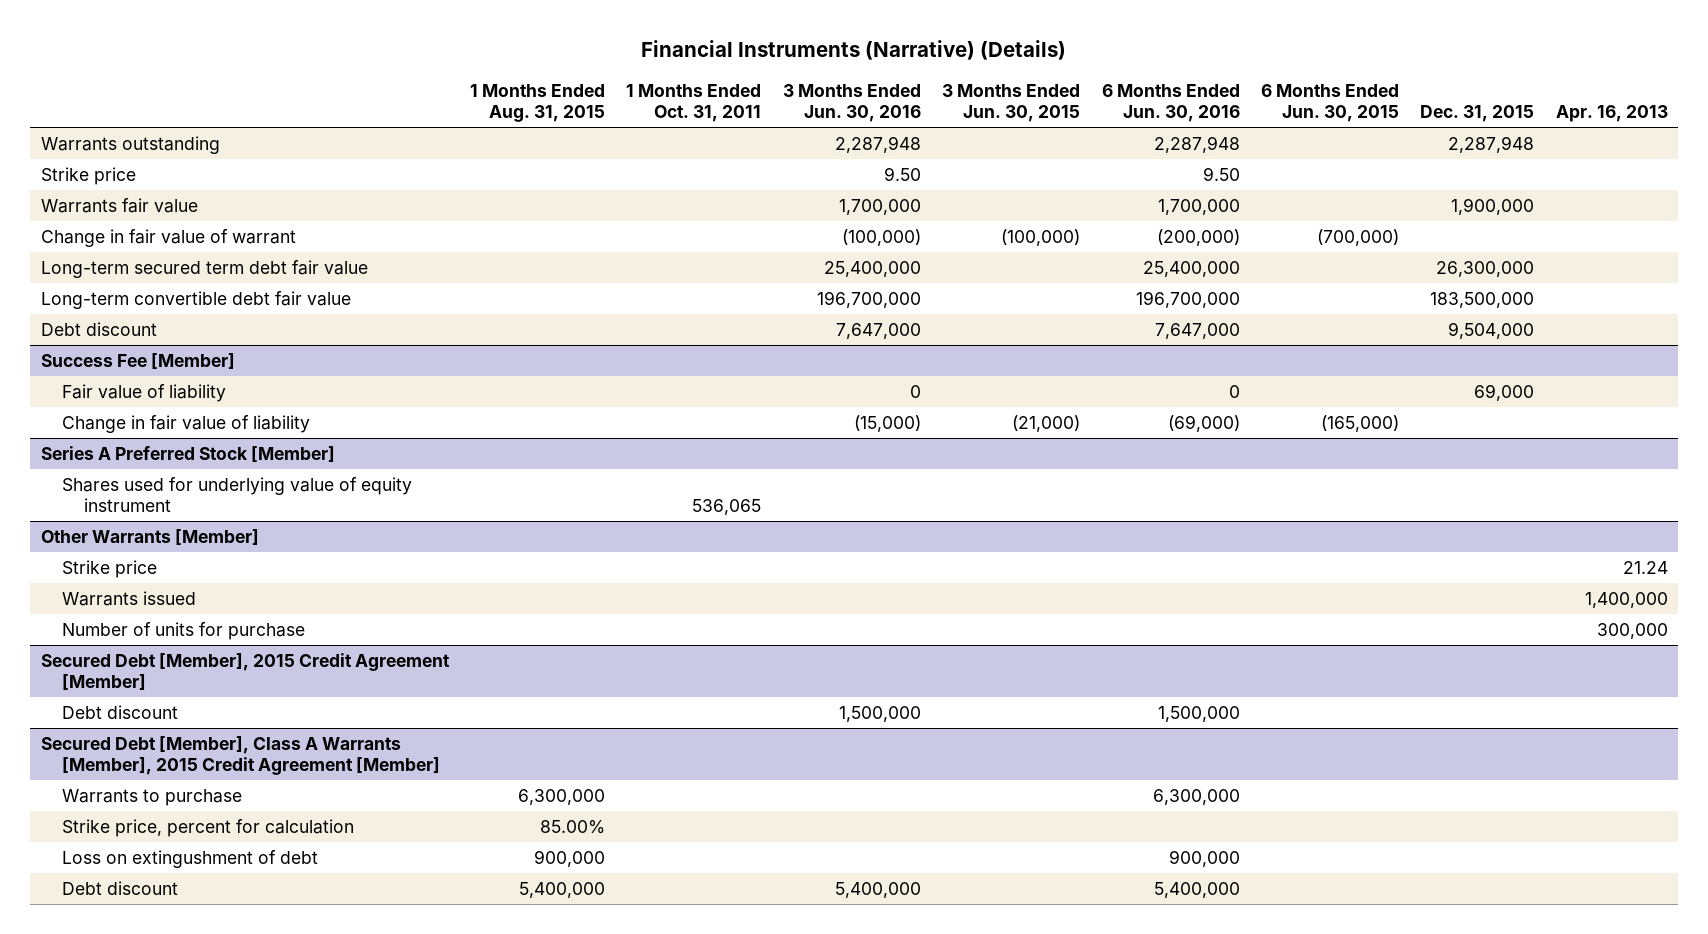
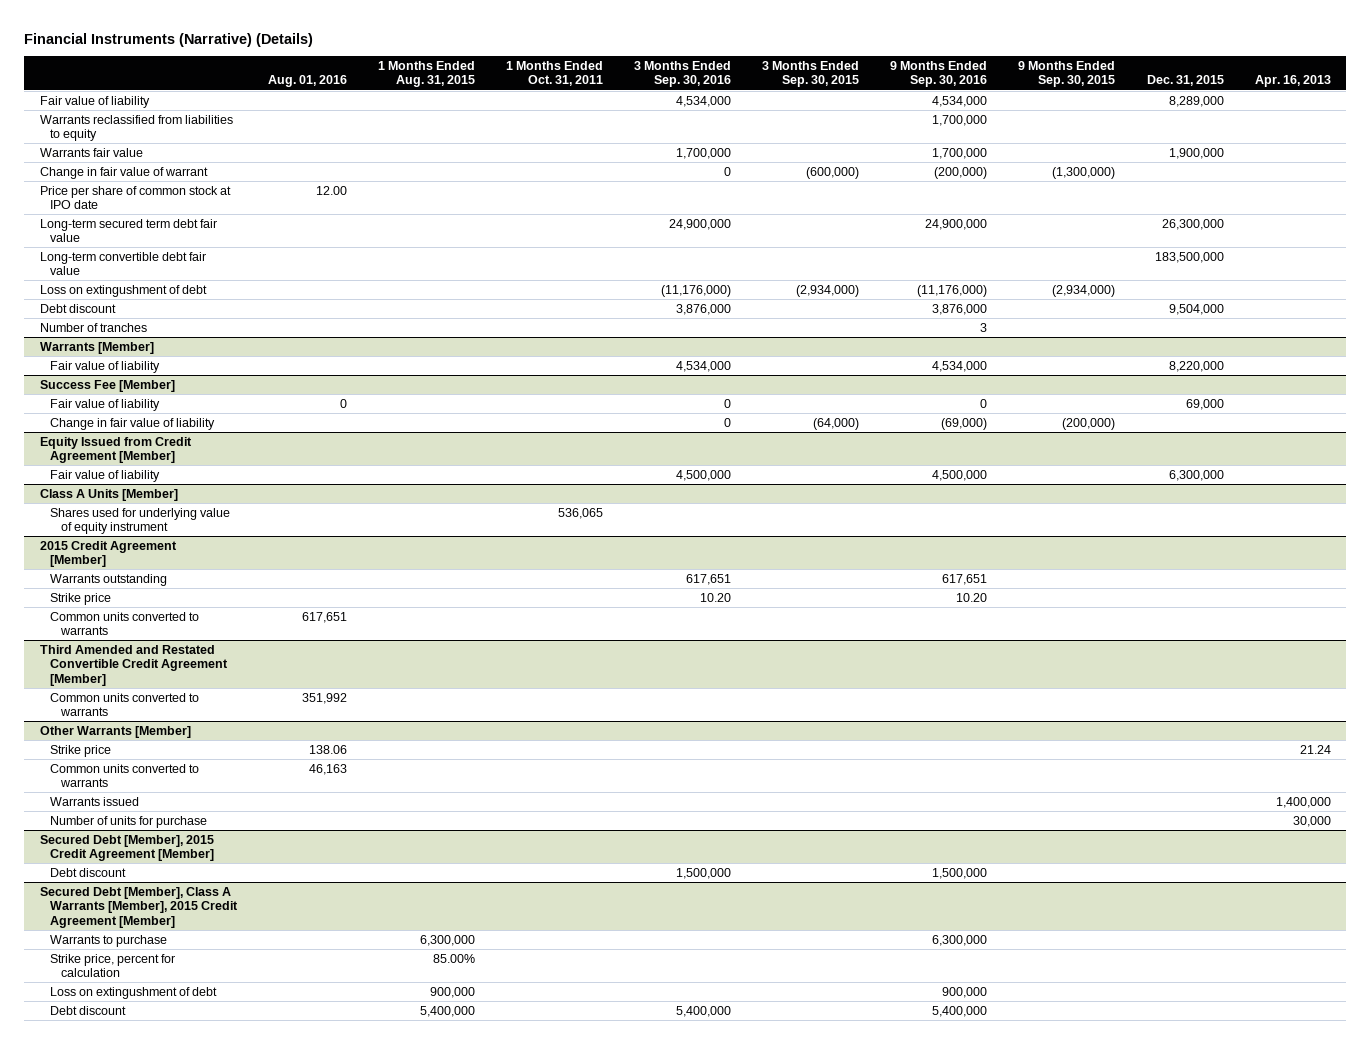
- | 1 Months Ended Aug. 31, 2015 | 1 Months Ended Oct. 31, 2011 | 3 Months Ended Jun. 30, 2016 | 3 Months Ended Jun. 30, 2015 | 6 Months Ended Jun. 30, 2016 | 6 Months Ended Jun. 30, 2015 | Dec. 31, 2015 | Apr. 16, 2013
+ | Aug. 01, 2016 | 1 Months Ended Aug. 31, 2015 | 1 Months Ended Oct. 31, 2011 | 3 Months Ended Sep. 30, 2016 | 3 Months Ended Sep. 30, 2015 | 9 Months Ended Sep. 30, 2016 | 9 Months Ended Sep. 30, 2015 | Dec. 31, 2015 | Apr. 16, 2013
- Warrants outstanding | | | 2,287,948 | | 2,287,948 | | 2,287,948 |
- Strike price | | | 9.50 | | 9.50 | | |
+ Fair value of liability | | | | 4,534,000 | | 4,534,000 | | 8,289,000 |
+ Warrants reclassified from liabilities to equity | | | | | | 1,700,000 | | |
+ Price per share of common stock at IPO date | 12.00 | | | | | | | |
+ Loss on extingushment of debt | | | | (11,176,000) | (2,934,000) | (11,176,000) | (2,934,000) | |
+ Number of tranches | | | | | | 3 | | |
+ Warrants [Member]
+ Fair value of liability | | | | 4,534,000 | | 4,534,000 | | 8,220,000 |
- Series A Preferred Stock [Member]
+ Equity Issued from Credit Agreement [Member]
+ Fair value of liability | | | | 4,500,000 | | 4,500,000 | | 6,300,000 |
+ Class A Units [Member]
+ 2015 Credit Agreement [Member]
+ Warrants outstanding | | | | 617,651 | | 617,651 | | |
+ Strike price | | | | 10.20 | | 10.20 | | |
+ Common units converted to warrants | 617,651 | | | | | | | |
+ Third Amended and Restated Convertible Credit Agreement [Member]
+ Common units converted to warrants | 351,992 | | | | | | | |
@ Other Warrants [Member]
+ Common units converted to warrants | 46,163 | | | | | | | |
- Number of units for purchase | | | | | | | | 300,000
+ Number of units for purchase | | | | | | | | | 30,000

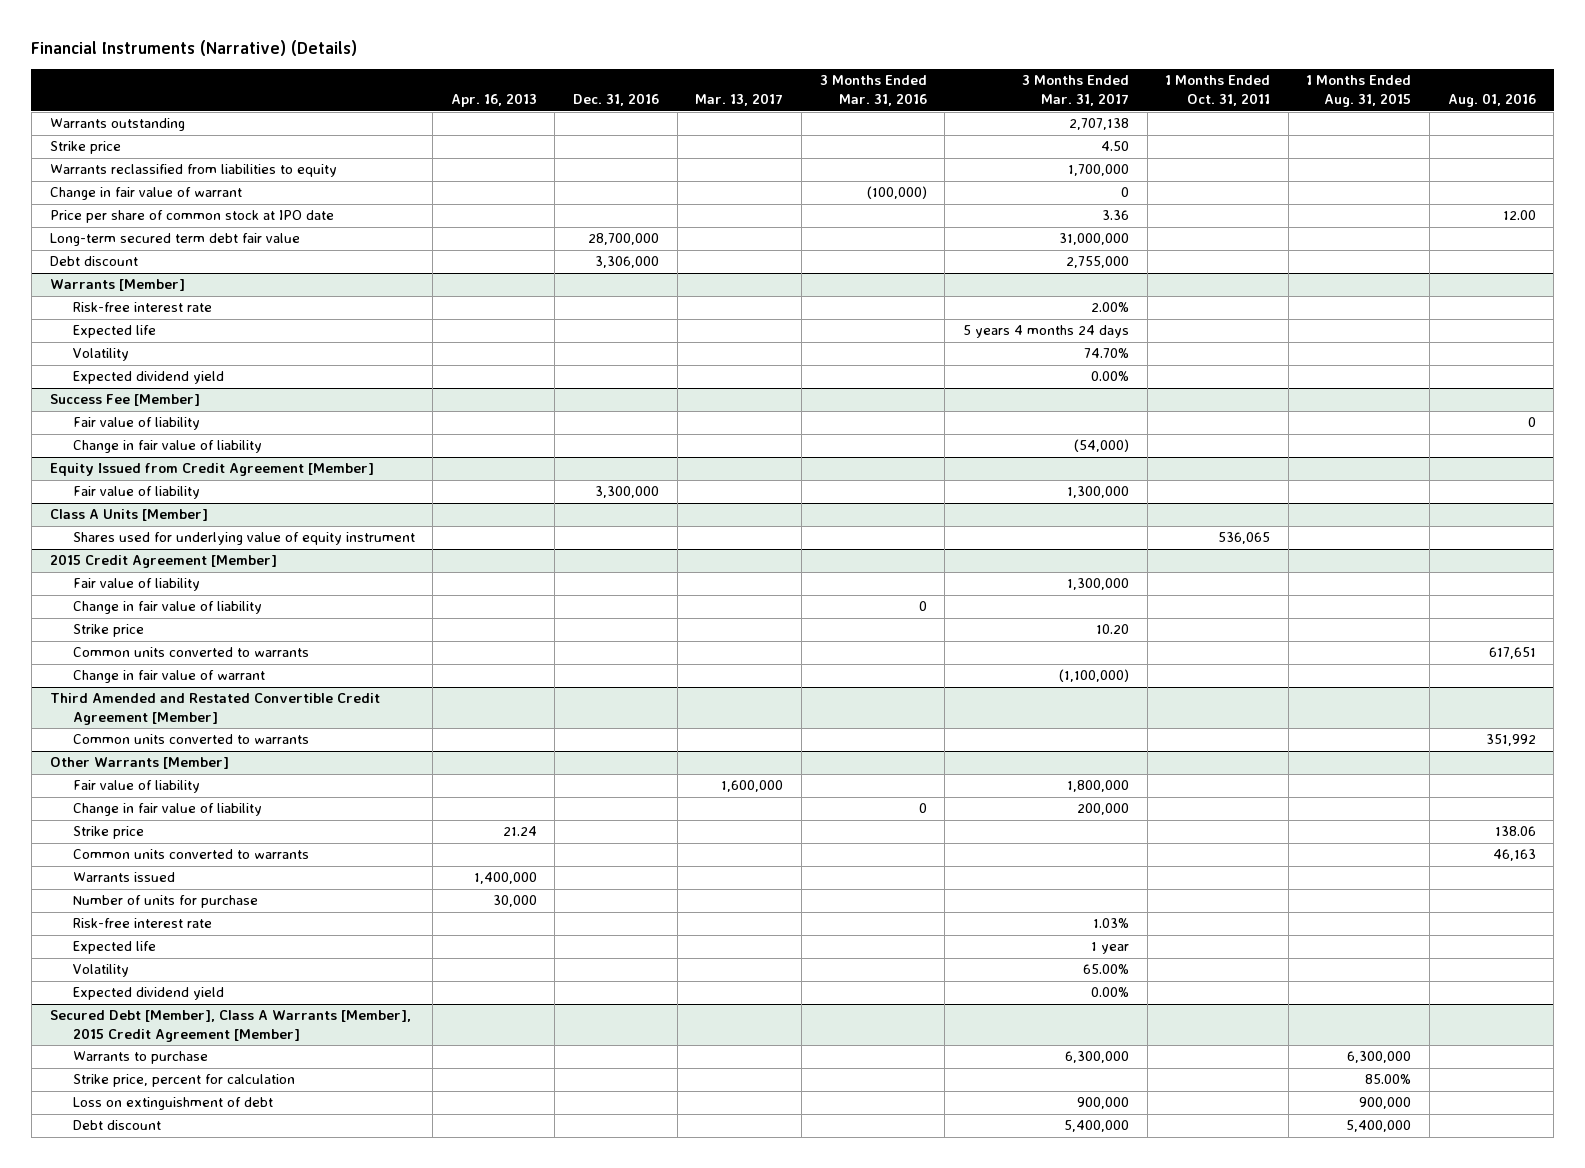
- | Aug. 01, 2016 | 1 Months Ended Aug. 31, 2015 | 1 Months Ended Oct. 31, 2011 | 3 Months Ended Sep. 30, 2016 | 3 Months Ended Sep. 30, 2015 | 9 Months Ended Sep. 30, 2016 | 9 Months Ended Sep. 30, 2015 | Dec. 31, 2015 | Apr. 16, 2013
+ | Apr. 16, 2013 | Dec. 31, 2016 | Mar. 13, 2017 | 3 Months Ended Mar. 31, 2016 | 3 Months Ended Mar. 31, 2017 | 1 Months Ended Oct. 31, 2011 | 1 Months Ended Aug. 31, 2015 | Aug. 01, 2016
- Fair value of liability | | | | 4,534,000 | | 4,534,000 | | 8,289,000 |
+ Warrants outstanding | | | | | 2,707,138 | | |
+ Strike price | | | | | 4.50 | | |
- Warrants fair value | | | | 1,700,000 | | 1,700,000 | | 1,900,000 |
- Long-term convertible debt fair value | | | | | | | | 183,500,000 |
- Loss on extingushment of debt | | | | (11,176,000) | (2,934,000) | (11,176,000) | (2,934,000) | |
- Number of tranches | | | | | | 3 | | |
@ Warrants [Member]
- Fair value of liability | | | | 4,534,000 | | 4,534,000 | | 8,220,000 |
+ Risk-free interest rate | | | | | 2.00% | | |
+ Expected life | | | | | 5 years 4 months 24 days | | |
+ Volatility | | | | | 74.70% | | |
+ Expected dividend yield | | | | | 0.00% | | |
@ 2015 Credit Agreement [Member]
- Warrants outstanding | | | | 617,651 | | 617,651 | | |
+ Fair value of liability | | | | | 1,300,000 | | |
+ Change in fair value of liability | | | | 0 | | | |
+ Change in fair value of warrant | | | | | (1,100,000) | | |
@ Other Warrants [Member]
+ Fair value of liability | | | 1,600,000 | | 1,800,000 | | |
+ Change in fair value of liability | | | | 0 | 200,000 | | |
- Secured Debt [Member], 2015 Credit Agreement [Member]
- Debt discount | | | | 1,500,000 | | 1,500,000 | | |
@ Other Warrants [Member]
+ Risk-free interest rate | | | | | 1.03% | | |
+ Expected life | | | | | 1 year | | |
+ Volatility | | | | | 65.00% | | |
+ Expected dividend yield | | | | | 0.00% | | |
@ Secured Debt [Member], Class A Warrants [Member], 2015 Credit Agreement [Member]
- Loss on extingushment of debt | | 900,000 | | | | 900,000 | | |
+ Loss on extinguishment of debt | | | | | 900,000 | | 900,000 |

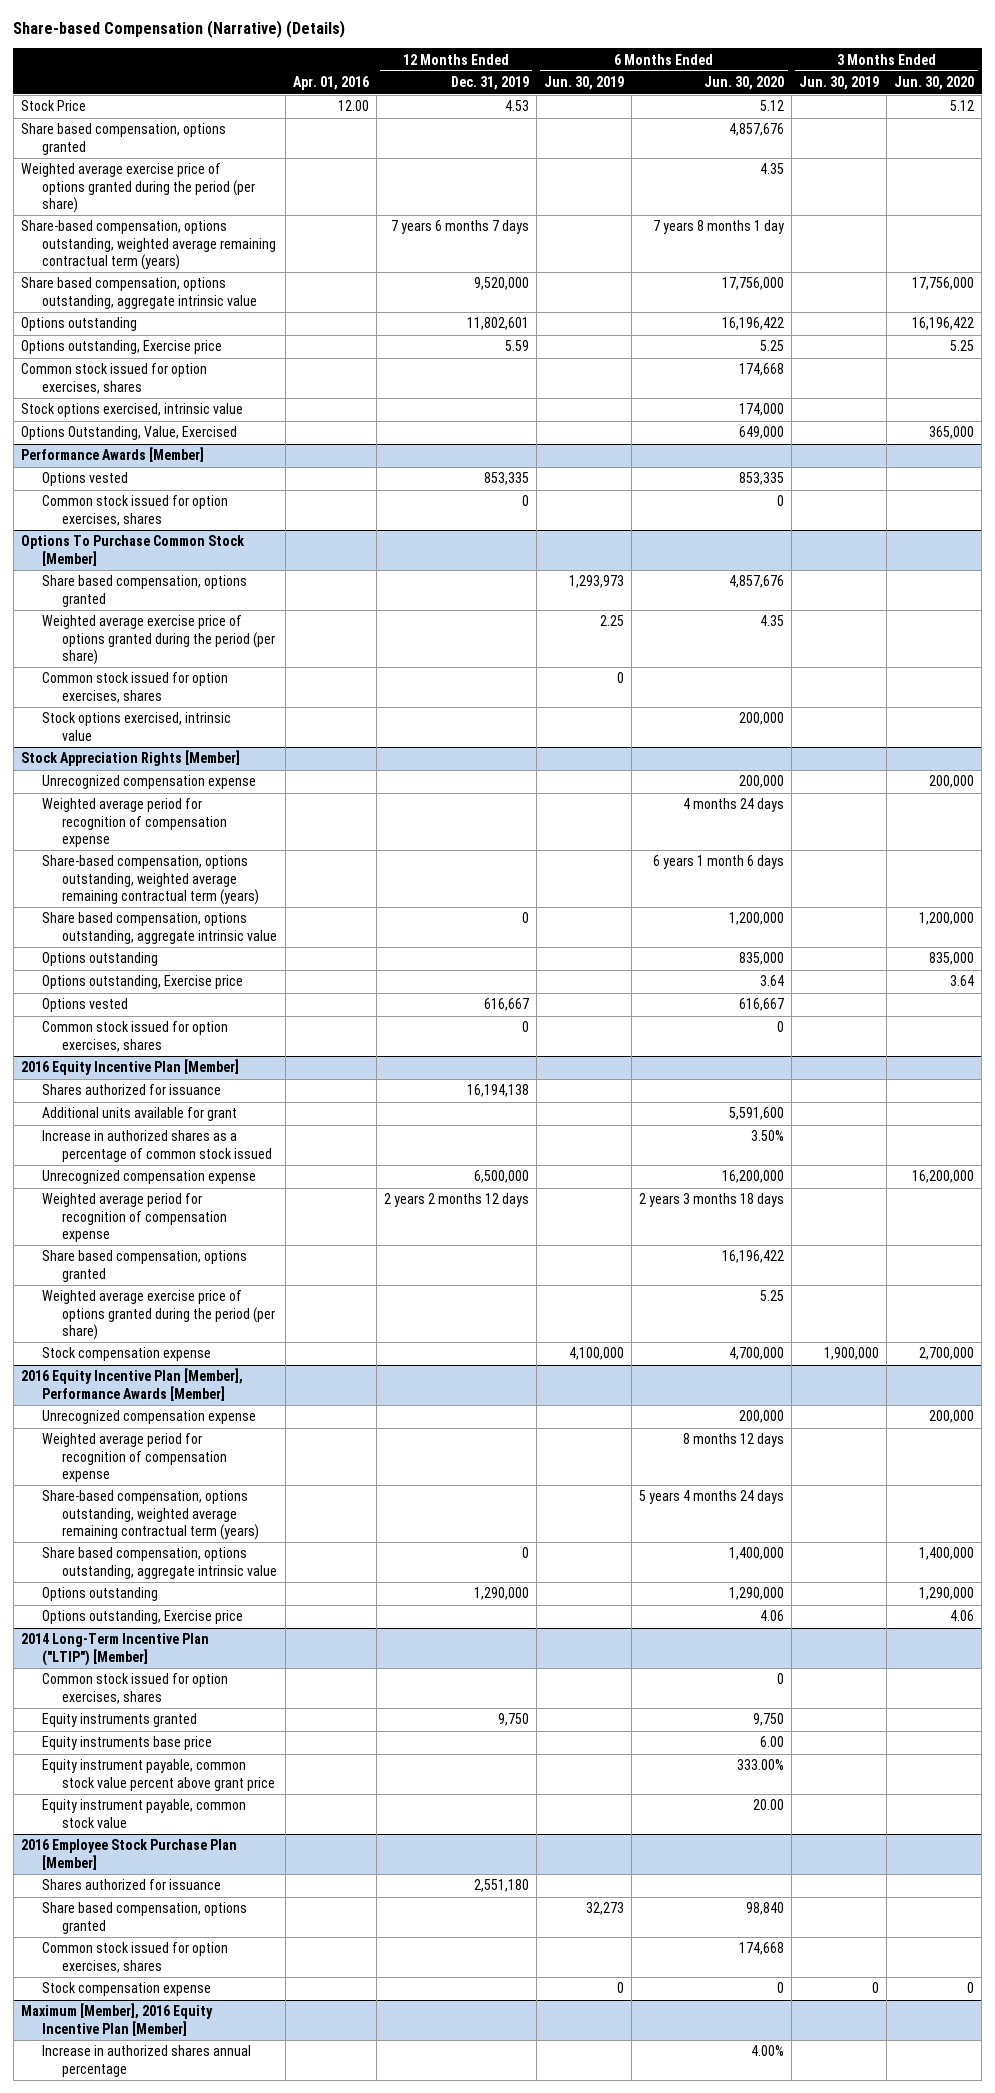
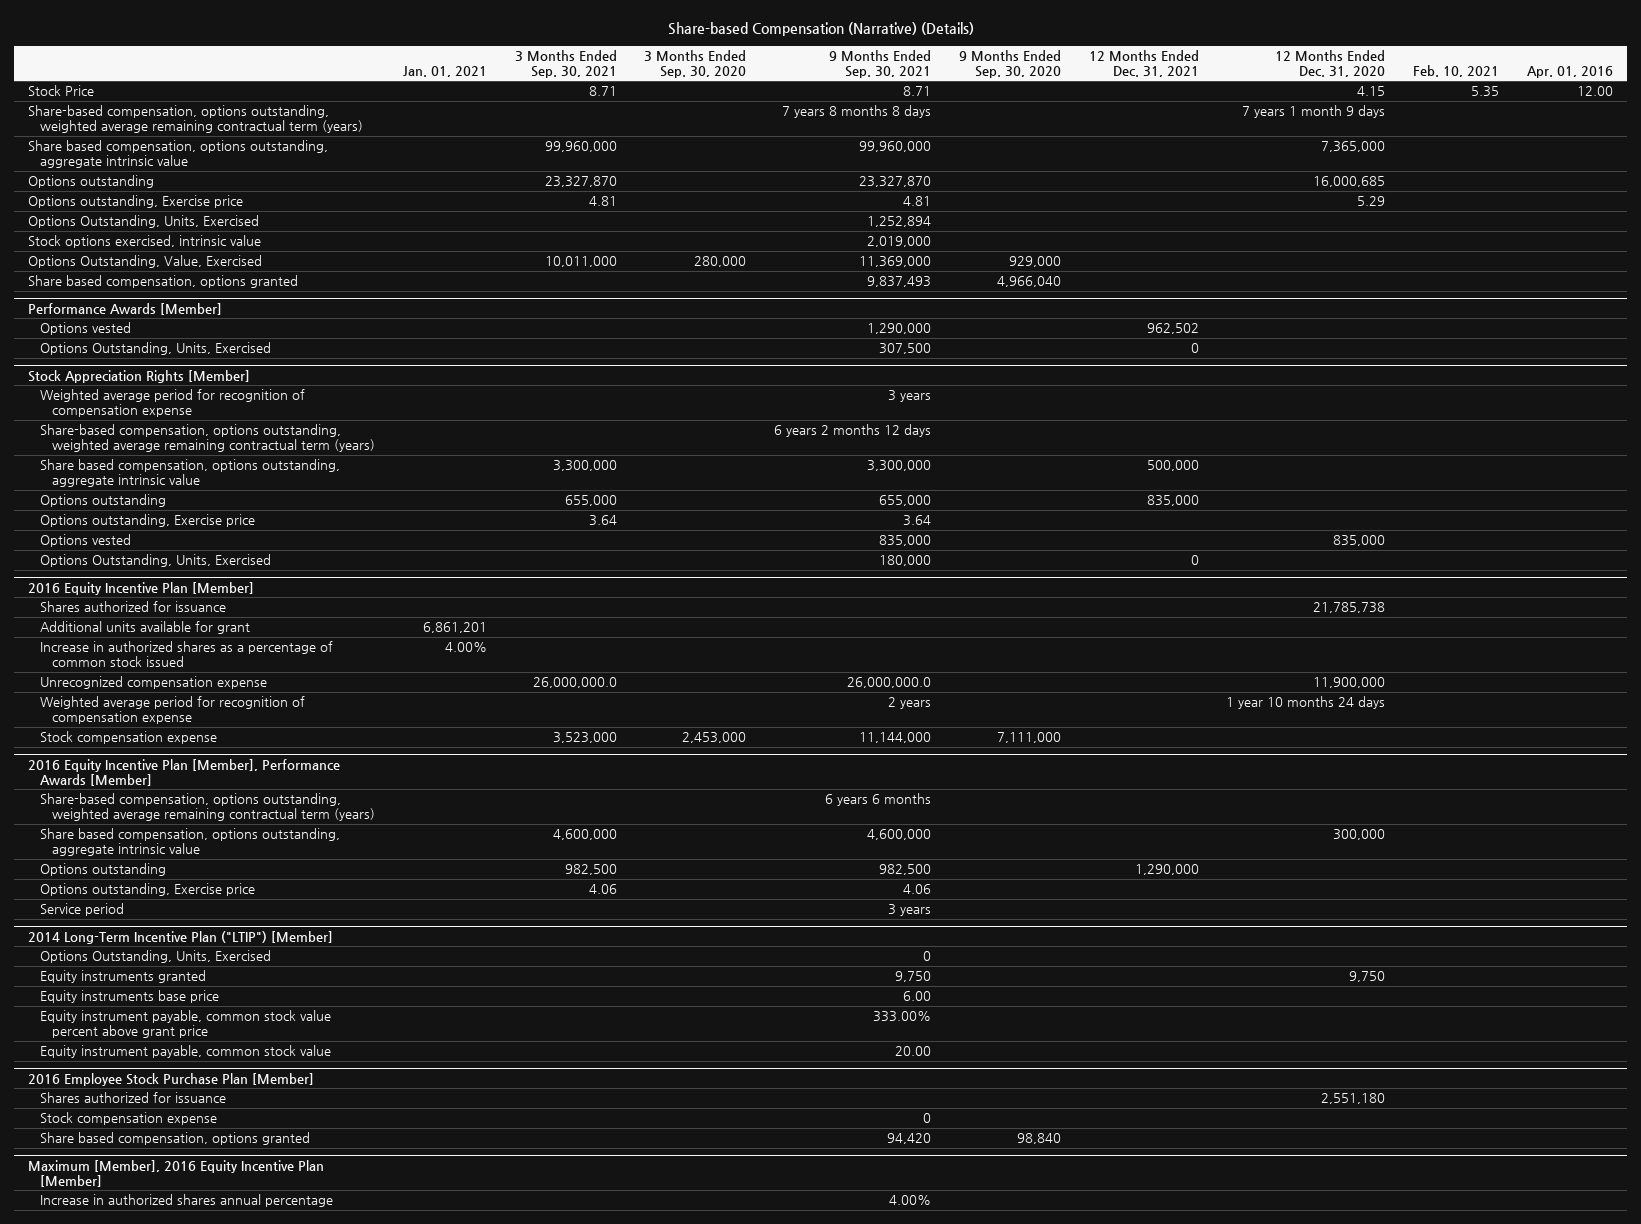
- | Apr. 01, 2016 | 12 Months Ended Dec. 31, 2019 | 6 Months Ended Jun. 30, 2019 | 6 Months Ended Jun. 30, 2020 | 3 Months Ended Jun. 30, 2019 | 3 Months Ended Jun. 30, 2020
+ | Jan. 01, 2021 | 3 Months Ended Sep. 30, 2021 | 3 Months Ended Sep. 30, 2020 | 9 Months Ended Sep. 30, 2021 | 9 Months Ended Sep. 30, 2020 | 12 Months Ended Dec. 31, 2021 | 12 Months Ended Dec. 31, 2020 | Feb. 10, 2021 | Apr. 01, 2016
- Weighted average exercise price of options granted during the period (per share) | | | | 4.35 | |
- Common stock issued for option exercises, shares | | | | 174,668 | |
+ Options Outstanding, Units, Exercised | | | | 1,252,894 | | | | |
moved down: Share based compensation, options granted | | | | 9,837,493 | 4,966,040 | | | |
@ Performance Awards [Member]
- Common stock issued for option exercises, shares | | 0 | | 0 | |
- Options To Purchase Common Stock [Member]
- Share based compensation, options granted | | | 1,293,973 | 4,857,676 | |
- Weighted average exercise price of options granted during the period (per share) | | | 2.25 | 4.35 | |
- Common stock issued for option exercises, shares | | | 0 | | |
- Stock options exercised, intrinsic value | | | | 200,000 | |
@ Performance Awards [Member]
+ Options Outstanding, Units, Exercised | | | | 307,500 | | 0 | | |
@ Stock Appreciation Rights [Member]
- Unrecognized compensation expense | | | | 200,000 | | 200,000
- Common stock issued for option exercises, shares | | 0 | | 0 | |
+ Options Outstanding, Units, Exercised | | | | 180,000 | | 0 | | |
@ 2016 Equity Incentive Plan [Member]
- Share based compensation, options granted | | | | 16,196,422 | |
- Weighted average exercise price of options granted during the period (per share) | | | | 5.25 | |
@ 2016 Equity Incentive Plan [Member], Performance Awards [Member]
- Unrecognized compensation expense | | | | 200,000 | | 200,000
- Weighted average period for recognition of compensation expense | | | | 8 months 12 days | |
+ Service period | | | | 3 years | | | | |
@ 2014 Long-Term Incentive Plan ("LTIP") [Member]
- Common stock issued for option exercises, shares | | | | 0 | |
+ Options Outstanding, Units, Exercised | | | | 0 | | | | |
@ 2016 Employee Stock Purchase Plan [Member]
- Common stock issued for option exercises, shares | | | | 174,668 | |
moved down: Share based compensation, options granted | | | | 94,420 | 98,840 | | | |

